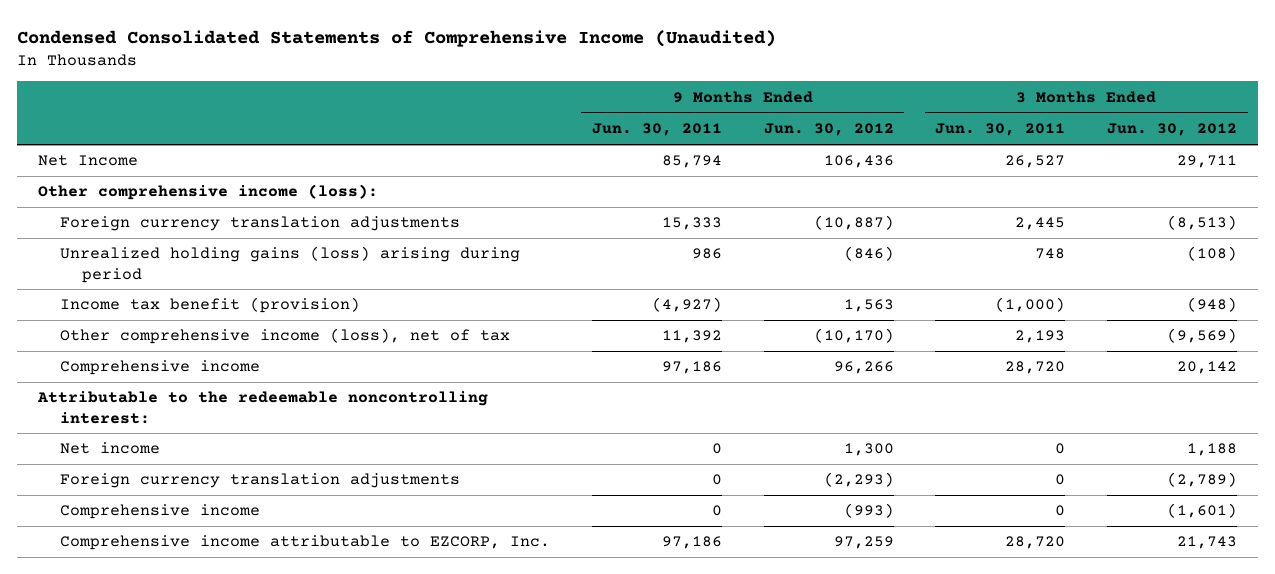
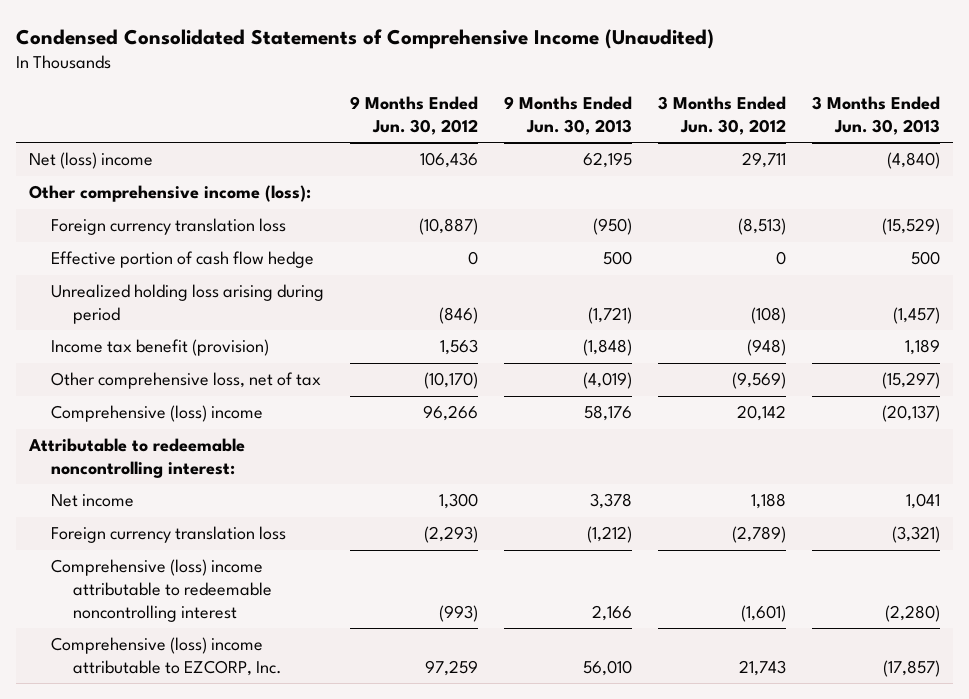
- | 9 Months Ended Jun. 30, 2011 | 9 Months Ended Jun. 30, 2012 | 3 Months Ended Jun. 30, 2011 | 3 Months Ended Jun. 30, 2012
+ | 9 Months Ended Jun. 30, 2012 | 9 Months Ended Jun. 30, 2013 | 3 Months Ended Jun. 30, 2012 | 3 Months Ended Jun. 30, 2013
- Net Income | 85,794 | 106,436 | 26,527 | 29,711
+ Net (loss) income | 106,436 | 62,195 | 29,711 | (4,840)
- Foreign currency translation adjustments | 15,333 | (10,887) | 2,445 | (8,513)
- Unrealized holding gains (loss) arising during period | 986 | (846) | 748 | (108)
+ Foreign currency translation loss | (10,887) | (950) | (8,513) | (15,529)
+ Effective portion of cash flow hedge | 0 | 500 | 0 | 500
+ Unrealized holding loss arising during period | (846) | (1,721) | (108) | (1,457)
- Other comprehensive income (loss), net of tax | 11,392 | (10,170) | 2,193 | (9,569)
- Comprehensive income | 97,186 | 96,266 | 28,720 | 20,142
- Attributable to the redeemable noncontrolling interest:
+ Other comprehensive loss, net of tax | (10,170) | (4,019) | (9,569) | (15,297)
+ Comprehensive (loss) income | 96,266 | 58,176 | 20,142 | (20,137)
+ Attributable to redeemable noncontrolling interest:
- Foreign currency translation adjustments | 0 | (2,293) | 0 | (2,789)
- Comprehensive income | 0 | (993) | 0 | (1,601)
- Comprehensive income attributable to EZCORP, Inc. | 97,186 | 97,259 | 28,720 | 21,743
+ Foreign currency translation loss | (2,293) | (1,212) | (2,789) | (3,321)
+ Comprehensive (loss) income attributable to redeemable noncontrolling interest | (993) | 2,166 | (1,601) | (2,280)
+ Comprehensive (loss) income attributable to EZCORP, Inc. | 97,259 | 56,010 | 21,743 | (17,857)

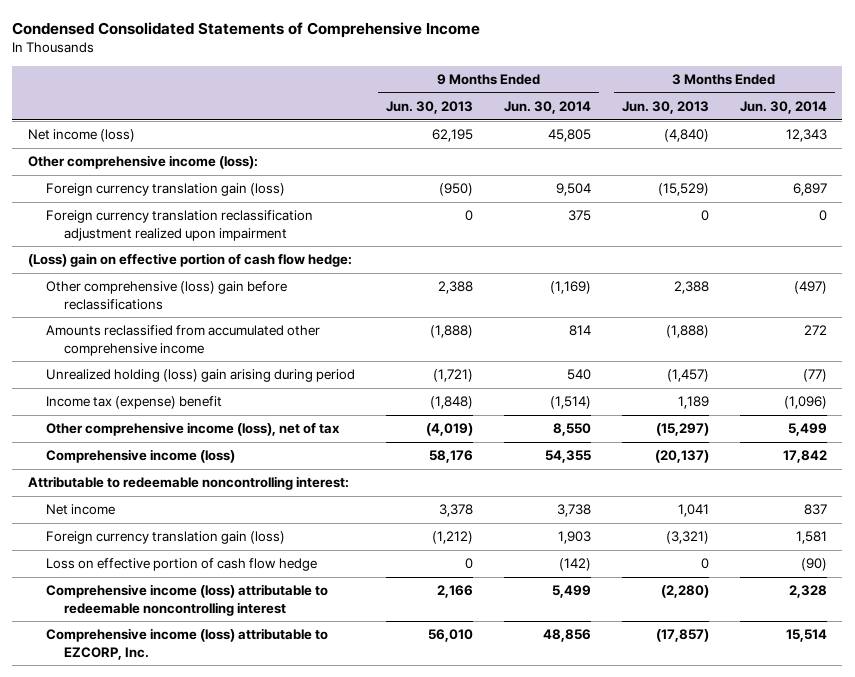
- Condensed Consolidated Statements of Comprehensive Income (Unaudited)
+ Condensed Consolidated Statements of Comprehensive Income
- | 9 Months Ended Jun. 30, 2012 | 9 Months Ended Jun. 30, 2013 | 3 Months Ended Jun. 30, 2012 | 3 Months Ended Jun. 30, 2013
+ | 9 Months Ended Jun. 30, 2013 | 9 Months Ended Jun. 30, 2014 | 3 Months Ended Jun. 30, 2013 | 3 Months Ended Jun. 30, 2014
- Net (loss) income | 106,436 | 62,195 | 29,711 | (4,840)
+ Net income (loss) | 62,195 | 45,805 | (4,840) | 12,343
- Foreign currency translation loss | (10,887) | (950) | (8,513) | (15,529)
- Effective portion of cash flow hedge | 0 | 500 | 0 | 500
- Unrealized holding loss arising during period | (846) | (1,721) | (108) | (1,457)
- Income tax benefit (provision) | 1,563 | (1,848) | (948) | 1,189
- Other comprehensive loss, net of tax | (10,170) | (4,019) | (9,569) | (15,297)
- Comprehensive (loss) income | 96,266 | 58,176 | 20,142 | (20,137)
+ Foreign currency translation gain (loss) | (950) | 9,504 | (15,529) | 6,897
+ Foreign currency translation reclassification adjustment realized upon impairment | 0 | 375 | 0 | 0
+ (Loss) gain on effective portion of cash flow hedge:
+ Other comprehensive (loss) gain before reclassifications | 2,388 | (1,169) | 2,388 | (497)
+ Amounts reclassified from accumulated other comprehensive income | (1,888) | 814 | (1,888) | 272
+ Unrealized holding (loss) gain arising during period | (1,721) | 540 | (1,457) | (77)
+ Income tax (expense) benefit | (1,848) | (1,514) | 1,189 | (1,096)
+ Other comprehensive income (loss), net of tax | (4,019) | 8,550 | (15,297) | 5,499
+ Comprehensive income (loss) | 58,176 | 54,355 | (20,137) | 17,842
- Foreign currency translation loss | (2,293) | (1,212) | (2,789) | (3,321)
- Comprehensive (loss) income attributable to redeemable noncontrolling interest | (993) | 2,166 | (1,601) | (2,280)
- Comprehensive (loss) income attributable to EZCORP, Inc. | 97,259 | 56,010 | 21,743 | (17,857)
+ Foreign currency translation gain (loss) | (1,212) | 1,903 | (3,321) | 1,581
+ Loss on effective portion of cash flow hedge | 0 | (142) | 0 | (90)
+ Comprehensive income (loss) attributable to redeemable noncontrolling interest | 2,166 | 5,499 | (2,280) | 2,328
+ Comprehensive income (loss) attributable to EZCORP, Inc. | 56,010 | 48,856 | (17,857) | 15,514

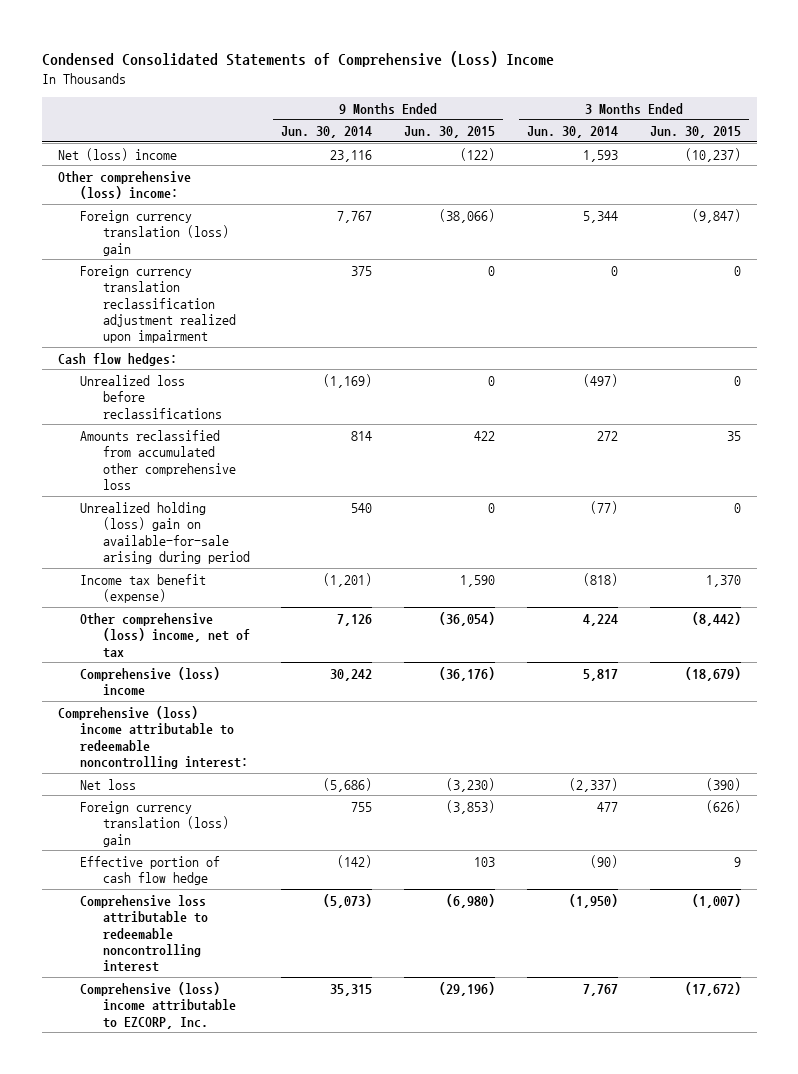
- Condensed Consolidated Statements of Comprehensive Income
+ Condensed Consolidated Statements of Comprehensive (Loss) Income
- | 9 Months Ended Jun. 30, 2013 | 9 Months Ended Jun. 30, 2014 | 3 Months Ended Jun. 30, 2013 | 3 Months Ended Jun. 30, 2014
+ | 9 Months Ended Jun. 30, 2014 | 9 Months Ended Jun. 30, 2015 | 3 Months Ended Jun. 30, 2014 | 3 Months Ended Jun. 30, 2015
- Net income (loss) | 62,195 | 45,805 | (4,840) | 12,343
- Other comprehensive income (loss):
- Foreign currency translation gain (loss) | (950) | 9,504 | (15,529) | 6,897
+ Net (loss) income | 23,116 | (122) | 1,593 | (10,237)
+ Other comprehensive (loss) income:
+ Foreign currency translation (loss) gain | 7,767 | (38,066) | 5,344 | (9,847)
- (Loss) gain on effective portion of cash flow hedge:
- Other comprehensive (loss) gain before reclassifications | 2,388 | (1,169) | 2,388 | (497)
- Amounts reclassified from accumulated other comprehensive income | (1,888) | 814 | (1,888) | 272
- Unrealized holding (loss) gain arising during period | (1,721) | 540 | (1,457) | (77)
- Income tax (expense) benefit | (1,848) | (1,514) | 1,189 | (1,096)
- Other comprehensive income (loss), net of tax | (4,019) | 8,550 | (15,297) | 5,499
- Comprehensive income (loss) | 58,176 | 54,355 | (20,137) | 17,842
- Attributable to redeemable noncontrolling interest:
- Net income | 3,378 | 3,738 | 1,041 | 837
- Foreign currency translation gain (loss) | (1,212) | 1,903 | (3,321) | 1,581
- Loss on effective portion of cash flow hedge | 0 | (142) | 0 | (90)
- Comprehensive income (loss) attributable to redeemable noncontrolling interest | 2,166 | 5,499 | (2,280) | 2,328
- Comprehensive income (loss) attributable to EZCORP, Inc. | 56,010 | 48,856 | (17,857) | 15,514
+ Cash flow hedges:
+ Unrealized loss before reclassifications | (1,169) | 0 | (497) | 0
+ Amounts reclassified from accumulated other comprehensive loss | 814 | 422 | 272 | 35
+ Unrealized holding (loss) gain on available-for-sale arising during period | 540 | 0 | (77) | 0
+ Income tax benefit (expense) | (1,201) | 1,590 | (818) | 1,370
+ Other comprehensive (loss) income, net of tax | 7,126 | (36,054) | 4,224 | (8,442)
+ Comprehensive (loss) income | 30,242 | (36,176) | 5,817 | (18,679)
+ Comprehensive (loss) income attributable to redeemable noncontrolling interest:
+ Net loss | (5,686) | (3,230) | (2,337) | (390)
+ Foreign currency translation (loss) gain | 755 | (3,853) | 477 | (626)
+ Effective portion of cash flow hedge | (142) | 103 | (90) | 9
+ Comprehensive loss attributable to redeemable noncontrolling interest | (5,073) | (6,980) | (1,950) | (1,007)
+ Comprehensive (loss) income attributable to EZCORP, Inc. | 35,315 | (29,196) | 7,767 | (17,672)

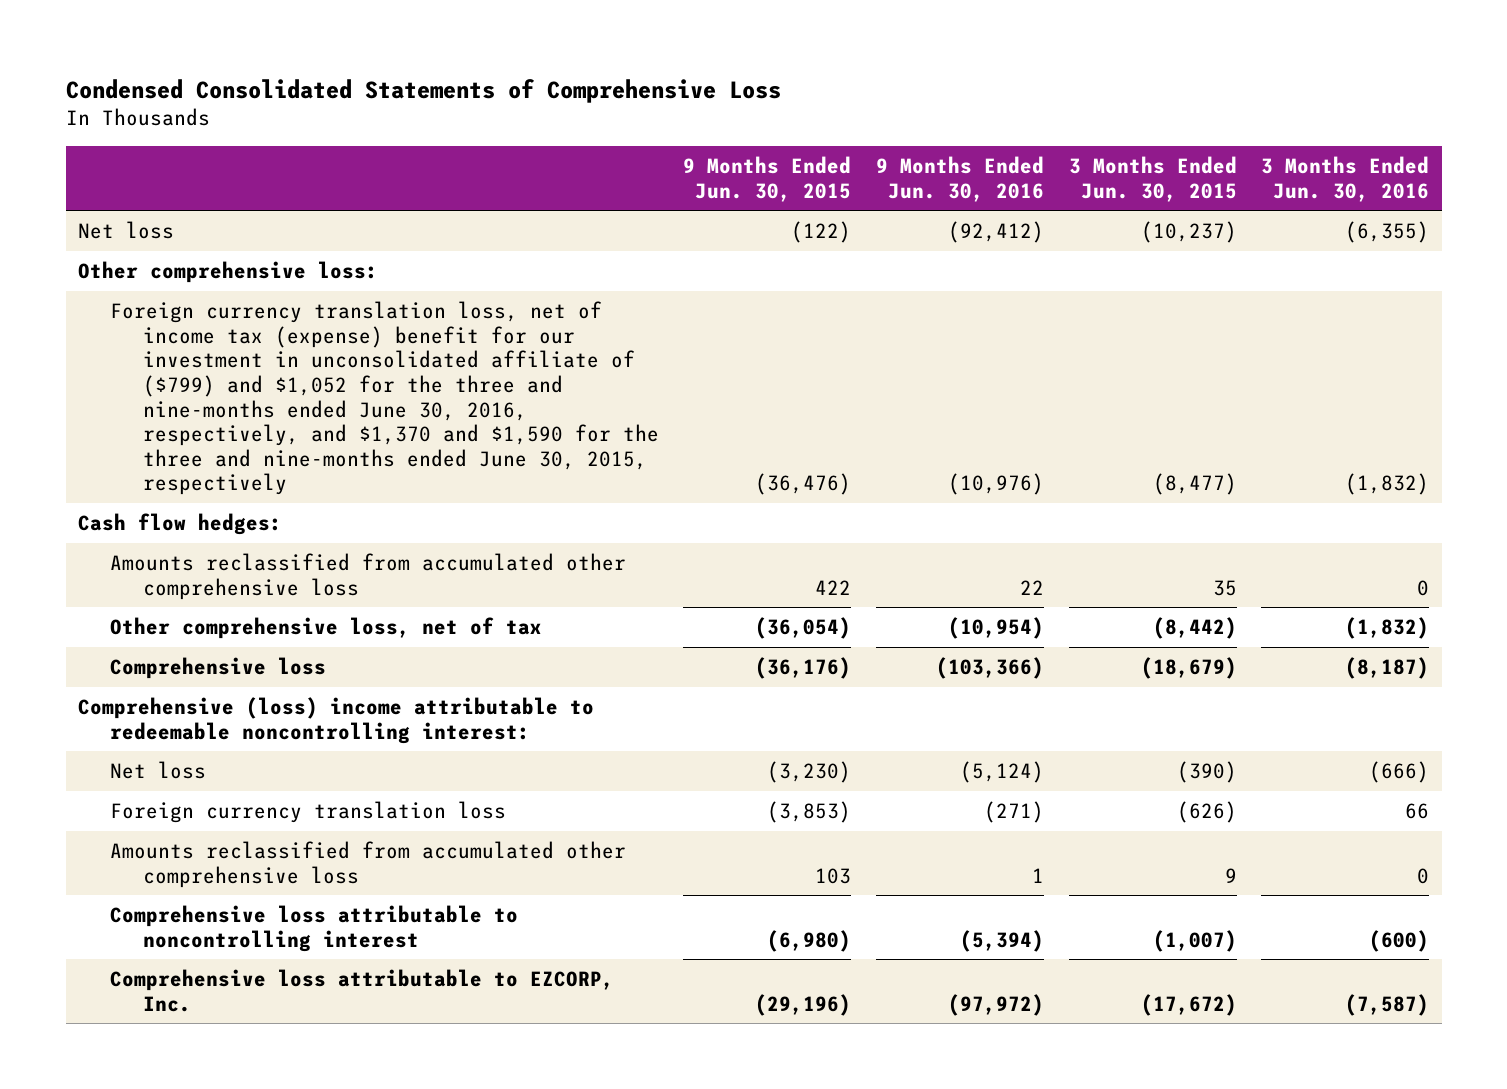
- Condensed Consolidated Statements of Comprehensive (Loss) Income
+ Condensed Consolidated Statements of Comprehensive Loss
- | 9 Months Ended Jun. 30, 2014 | 9 Months Ended Jun. 30, 2015 | 3 Months Ended Jun. 30, 2014 | 3 Months Ended Jun. 30, 2015
+ | 9 Months Ended Jun. 30, 2015 | 9 Months Ended Jun. 30, 2016 | 3 Months Ended Jun. 30, 2015 | 3 Months Ended Jun. 30, 2016
- Net (loss) income | 23,116 | (122) | 1,593 | (10,237)
- Other comprehensive (loss) income:
- Foreign currency translation (loss) gain | 7,767 | (38,066) | 5,344 | (9,847)
- Foreign currency translation reclassification adjustment realized upon impairment | 375 | 0 | 0 | 0
+ Net loss | (122) | (92,412) | (10,237) | (6,355)
+ Other comprehensive loss:
+ Foreign currency translation loss, net of income tax (expense) benefit for our investment in unconsolidated affiliate of ($799) and $1,052 for the three and nine-months ended June 30, 2016, respectively, and $1,370 and $1,590 for the three and nine-months ended June 30, 2015, respectively | (36,476) | (10,976) | (8,477) | (1,832)
- Unrealized loss before reclassifications | (1,169) | 0 | (497) | 0
- Unrealized holding (loss) gain on available-for-sale arising during period | 540 | 0 | (77) | 0
- Income tax benefit (expense) | (1,201) | 1,590 | (818) | 1,370
- Other comprehensive (loss) income, net of tax | 7,126 | (36,054) | 4,224 | (8,442)
- Comprehensive (loss) income | 30,242 | (36,176) | 5,817 | (18,679)
+ Other comprehensive loss, net of tax | (36,054) | (10,954) | (8,442) | (1,832)
+ Comprehensive loss | (36,176) | (103,366) | (18,679) | (8,187)
- Foreign currency translation (loss) gain | 755 | (3,853) | 477 | (626)
- Effective portion of cash flow hedge | (142) | 103 | (90) | 9
- Comprehensive loss attributable to redeemable noncontrolling interest | (5,073) | (6,980) | (1,950) | (1,007)
- Comprehensive (loss) income attributable to EZCORP, Inc. | 35,315 | (29,196) | 7,767 | (17,672)
+ Foreign currency translation loss | (3,853) | (271) | (626) | 66
+ Amounts reclassified from accumulated other comprehensive loss | 103 | 1 | 9 | 0
+ Comprehensive loss attributable to noncontrolling interest | (6,980) | (5,394) | (1,007) | (600)
+ Comprehensive loss attributable to EZCORP, Inc. | (29,196) | (97,972) | (17,672) | (7,587)

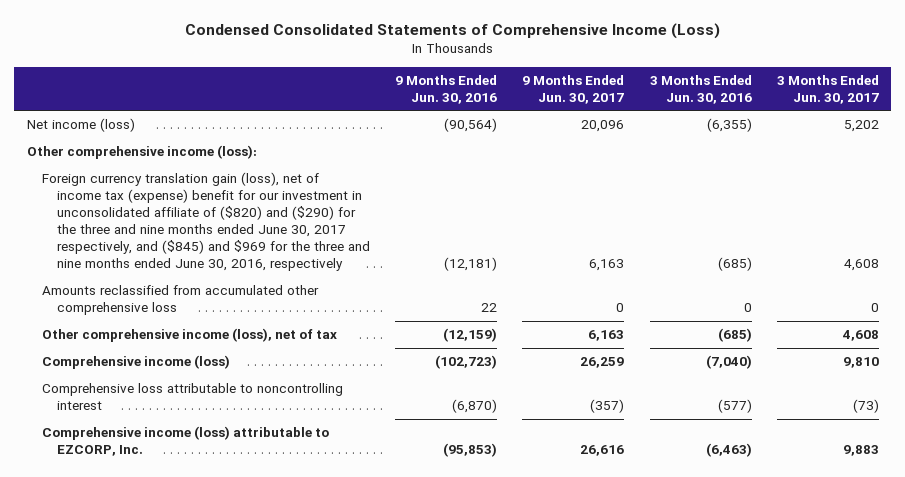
- Condensed Consolidated Statements of Comprehensive Loss
+ Condensed Consolidated Statements of Comprehensive Income (Loss)
- | 9 Months Ended Jun. 30, 2015 | 9 Months Ended Jun. 30, 2016 | 3 Months Ended Jun. 30, 2015 | 3 Months Ended Jun. 30, 2016
+ | 9 Months Ended Jun. 30, 2016 | 9 Months Ended Jun. 30, 2017 | 3 Months Ended Jun. 30, 2016 | 3 Months Ended Jun. 30, 2017
- Net loss | (122) | (92,412) | (10,237) | (6,355)
- Other comprehensive loss:
- Foreign currency translation loss, net of income tax (expense) benefit for our investment in unconsolidated affiliate of ($799) and $1,052 for the three and nine-months ended June 30, 2016, respectively, and $1,370 and $1,590 for the three and nine-months ended June 30, 2015, respectively | (36,476) | (10,976) | (8,477) | (1,832)
- Cash flow hedges:
+ Net income (loss) | (90,564) | 20,096 | (6,355) | 5,202
+ Other comprehensive income (loss):
+ Foreign currency translation gain (loss), net of income tax (expense) benefit for our investment in unconsolidated affiliate of ($820) and ($290) for the three and nine months ended June 30, 2017 respectively, and ($845) and $969 for the three and nine months ended June 30, 2016, respectively | (12,181) | 6,163 | (685) | 4,608
- Other comprehensive loss, net of tax | (36,054) | (10,954) | (8,442) | (1,832)
- Comprehensive loss | (36,176) | (103,366) | (18,679) | (8,187)
- Comprehensive (loss) income attributable to redeemable noncontrolling interest:
- Net loss | (3,230) | (5,124) | (390) | (666)
- Foreign currency translation loss | (3,853) | (271) | (626) | 66
- Amounts reclassified from accumulated other comprehensive loss | 103 | 1 | 9 | 0
- Comprehensive loss attributable to noncontrolling interest | (6,980) | (5,394) | (1,007) | (600)
- Comprehensive loss attributable to EZCORP, Inc. | (29,196) | (97,972) | (17,672) | (7,587)
+ Other comprehensive income (loss), net of tax | (12,159) | 6,163 | (685) | 4,608
+ Comprehensive income (loss) | (102,723) | 26,259 | (7,040) | 9,810
+ Comprehensive loss attributable to noncontrolling interest | (6,870) | (357) | (577) | (73)
+ Comprehensive income (loss) attributable to EZCORP, Inc. | (95,853) | 26,616 | (6,463) | 9,883

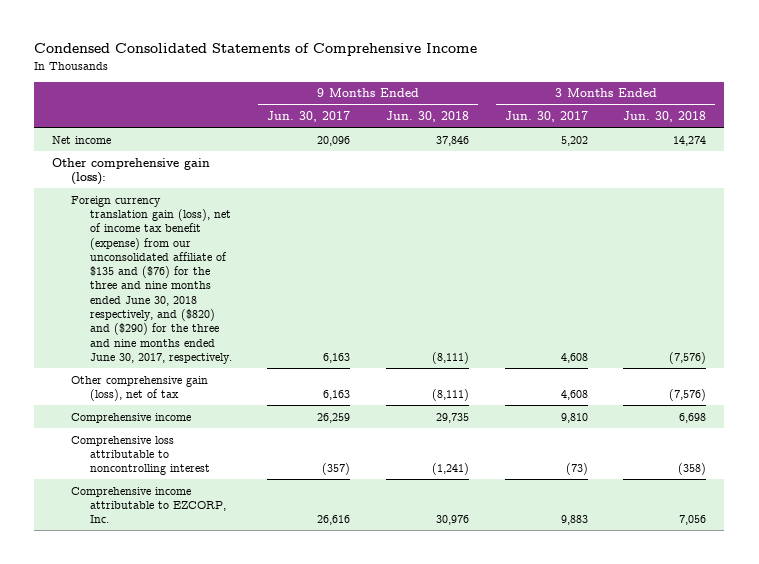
- Condensed Consolidated Statements of Comprehensive Income (Loss)
+ Condensed Consolidated Statements of Comprehensive Income
- | 9 Months Ended Jun. 30, 2016 | 9 Months Ended Jun. 30, 2017 | 3 Months Ended Jun. 30, 2016 | 3 Months Ended Jun. 30, 2017
+ | 9 Months Ended Jun. 30, 2017 | 9 Months Ended Jun. 30, 2018 | 3 Months Ended Jun. 30, 2017 | 3 Months Ended Jun. 30, 2018
- Net income (loss) | (90,564) | 20,096 | (6,355) | 5,202
- Other comprehensive income (loss):
- Foreign currency translation gain (loss), net of income tax (expense) benefit for our investment in unconsolidated affiliate of ($820) and ($290) for the three and nine months ended June 30, 2017 respectively, and ($845) and $969 for the three and nine months ended June 30, 2016, respectively | (12,181) | 6,163 | (685) | 4,608
- Amounts reclassified from accumulated other comprehensive loss | 22 | 0 | 0 | 0
- Other comprehensive income (loss), net of tax | (12,159) | 6,163 | (685) | 4,608
- Comprehensive income (loss) | (102,723) | 26,259 | (7,040) | 9,810
+ Net income | 20,096 | 37,846 | 5,202 | 14,274
+ Other comprehensive gain (loss):
+ Foreign currency translation gain (loss), net of income tax benefit (expense) from our unconsolidated affiliate of $135 and ($76) for the three and nine months ended June 30, 2018 respectively, and ($820) and ($290) for the three and nine months ended June 30, 2017, respectively. | 6,163 | (8,111) | 4,608 | (7,576)
+ Other comprehensive gain (loss), net of tax | 6,163 | (8,111) | 4,608 | (7,576)
+ Comprehensive income | 26,259 | 29,735 | 9,810 | 6,698
- Comprehensive income (loss) attributable to EZCORP, Inc. | (95,853) | 26,616 | (6,463) | 9,883
+ Comprehensive income attributable to EZCORP, Inc. | 26,616 | 30,976 | 9,883 | 7,056

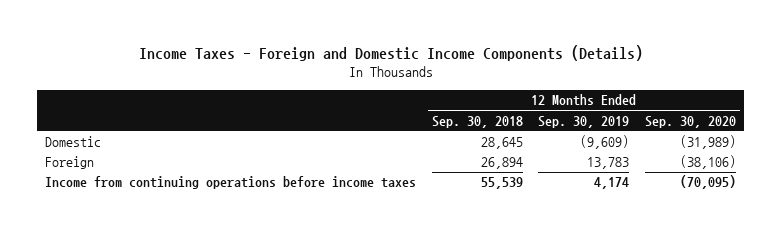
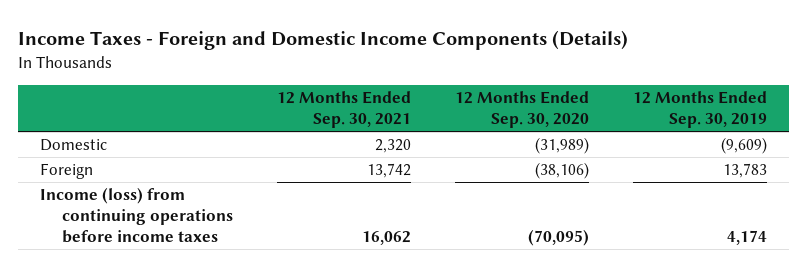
- | 12 Months Ended Sep. 30, 2018 | 12 Months Ended Sep. 30, 2019 | 12 Months Ended Sep. 30, 2020
+ | 12 Months Ended Sep. 30, 2021 | 12 Months Ended Sep. 30, 2020 | 12 Months Ended Sep. 30, 2019
- Income from continuing operations before income taxes | 55,539 | 4,174 | (70,095)
+ Income (loss) from continuing operations before income taxes | 16,062 | (70,095) | 4,174

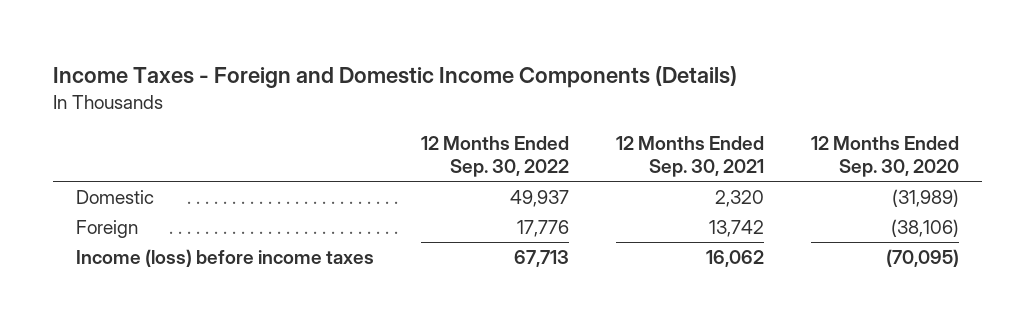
- | 12 Months Ended Sep. 30, 2021 | 12 Months Ended Sep. 30, 2020 | 12 Months Ended Sep. 30, 2019
+ | 12 Months Ended Sep. 30, 2022 | 12 Months Ended Sep. 30, 2021 | 12 Months Ended Sep. 30, 2020
- Income (loss) from continuing operations before income taxes | 16,062 | (70,095) | 4,174
+ Income (loss) before income taxes | 67,713 | 16,062 | (70,095)

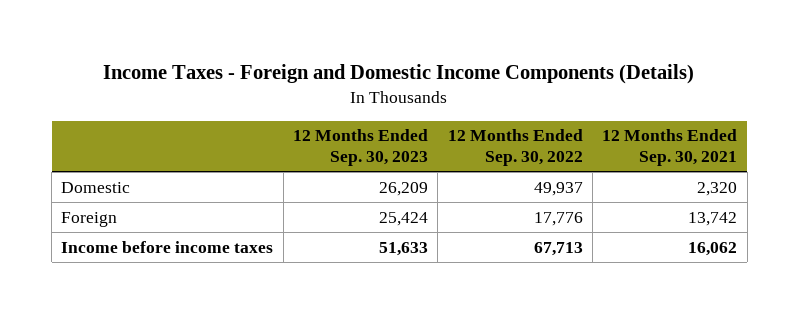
- | 12 Months Ended Sep. 30, 2022 | 12 Months Ended Sep. 30, 2021 | 12 Months Ended Sep. 30, 2020
+ | 12 Months Ended Sep. 30, 2023 | 12 Months Ended Sep. 30, 2022 | 12 Months Ended Sep. 30, 2021
- Income (loss) before income taxes | 67,713 | 16,062 | (70,095)
+ Income before income taxes | 51,633 | 67,713 | 16,062

